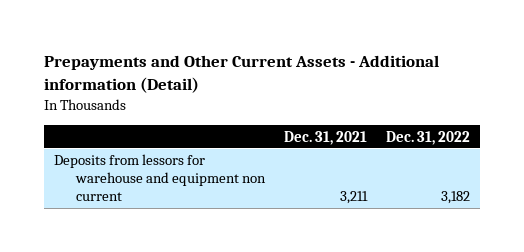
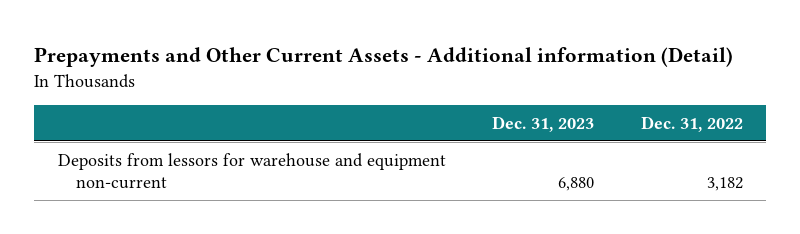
- | Dec. 31, 2021 | Dec. 31, 2022
+ | Dec. 31, 2023 | Dec. 31, 2022
- Deposits from lessors for warehouse and equipment non current | 3,211 | 3,182
+ Deposits from lessors for warehouse and equipment non-current | 6,880 | 3,182

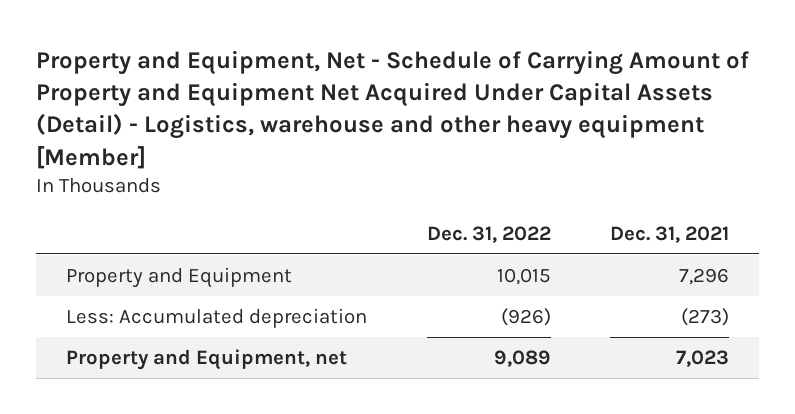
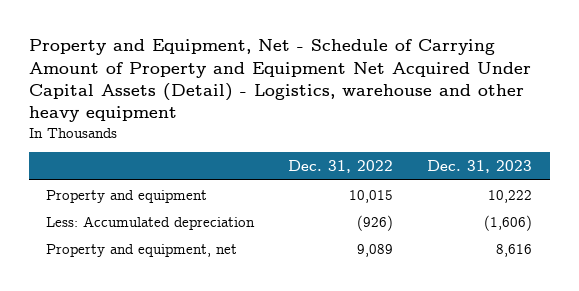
- Property and Equipment, Net - Schedule of Carrying Amount of Property and Equipment Net Acquired Under Capital Assets (Detail) - Logistics, warehouse and other heavy equipment [Member]
+ Property and Equipment, Net - Schedule of Carrying Amount of Property and Equipment Net Acquired Under Capital Assets (Detail) - Logistics, warehouse and other heavy equipment
- | Dec. 31, 2022 | Dec. 31, 2021
+ | Dec. 31, 2022 | Dec. 31, 2023
- Property and Equipment | 10,015 | 7,296
+ Property and equipment | 10,015 | 10,222
- Property and Equipment, net | 9,089 | 7,023
+ Property and equipment, net | 9,089 | 8,616

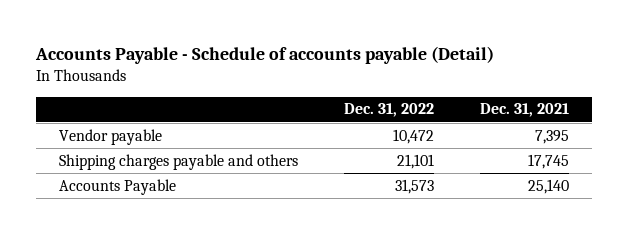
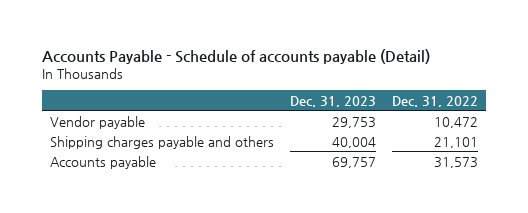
- | Dec. 31, 2022 | Dec. 31, 2021
+ | Dec. 31, 2023 | Dec. 31, 2022
- Accounts Payable | 31,573 | 25,140
+ Accounts payable | 69,757 | 31,573

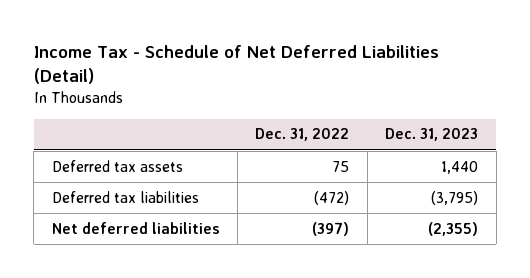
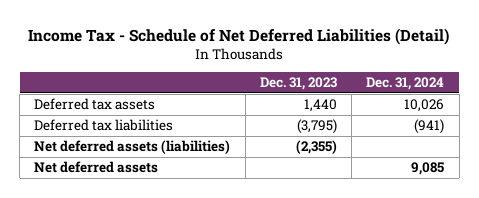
- | Dec. 31, 2022 | Dec. 31, 2023
+ | Dec. 31, 2023 | Dec. 31, 2024
- Net deferred liabilities | (397) | (2,355)
+ Net deferred assets (liabilities) | (2,355) |
+ Net deferred assets | | 9,085

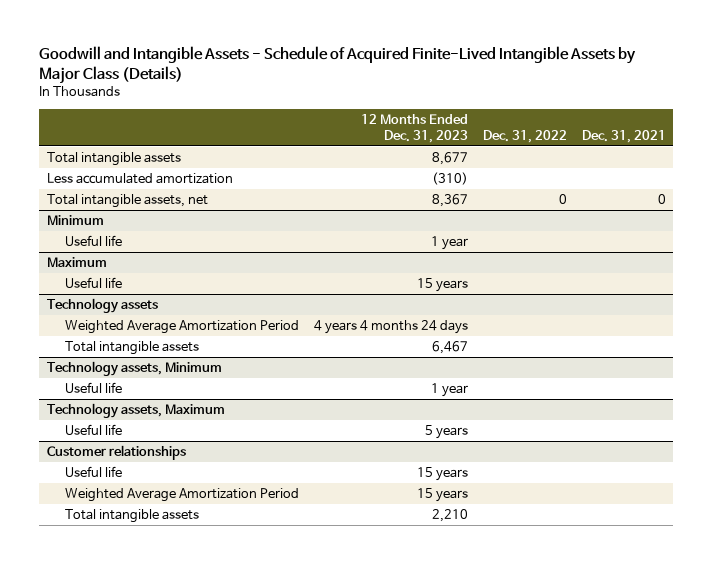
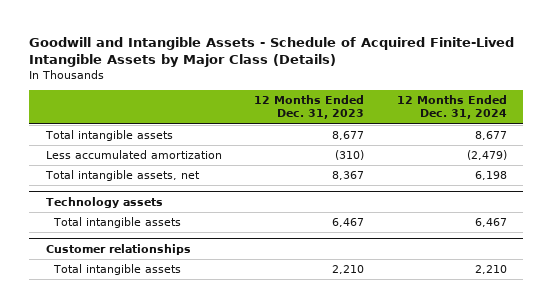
- | 12 Months Ended Dec. 31, 2023 | Dec. 31, 2022 | Dec. 31, 2021
+ | 12 Months Ended Dec. 31, 2023 | 12 Months Ended Dec. 31, 2024
- Minimum
- Useful life | 1 year | |
- Maximum
- Useful life | 15 years | |
@ Technology assets
- Weighted Average Amortization Period | 4 years 4 months 24 days | |
- Technology assets, Minimum
- Useful life | 1 year | |
- Technology assets, Maximum
- Useful life | 5 years | |
@ Customer relationships
- Useful life | 15 years | |
- Weighted Average Amortization Period | 15 years | |

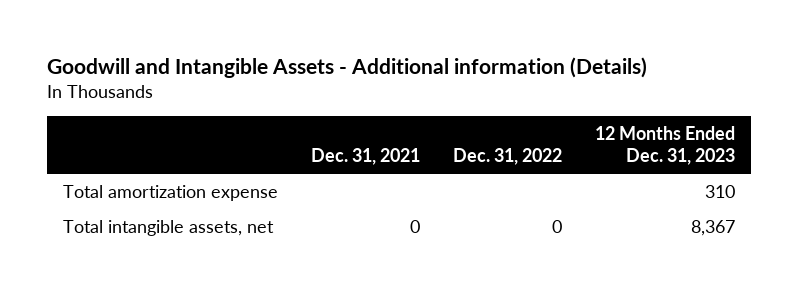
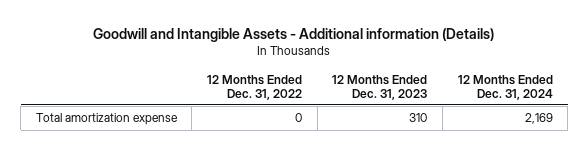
- | Dec. 31, 2021 | Dec. 31, 2022 | 12 Months Ended Dec. 31, 2023
+ | 12 Months Ended Dec. 31, 2022 | 12 Months Ended Dec. 31, 2023 | 12 Months Ended Dec. 31, 2024
- Total intangible assets, net | 0 | 0 | 8,367

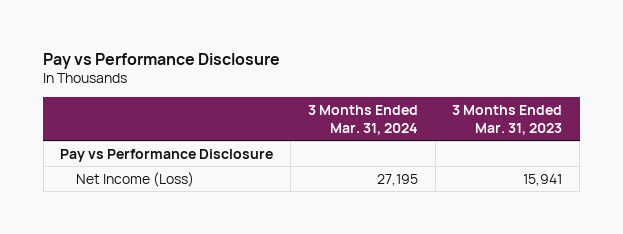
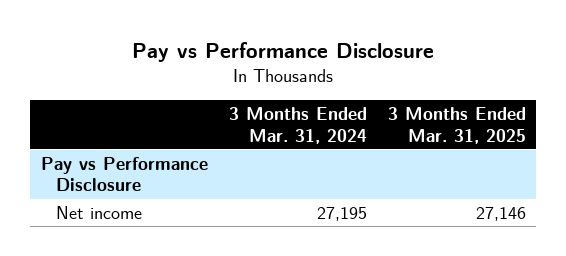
- | 3 Months Ended Mar. 31, 2024 | 3 Months Ended Mar. 31, 2023
+ | 3 Months Ended Mar. 31, 2024 | 3 Months Ended Mar. 31, 2025
- Net Income (Loss) | 27,195 | 15,941
+ Net income | 27,195 | 27,146

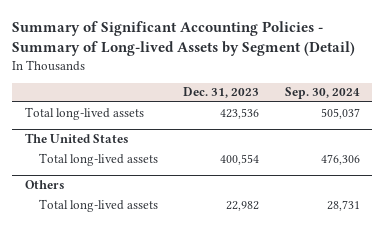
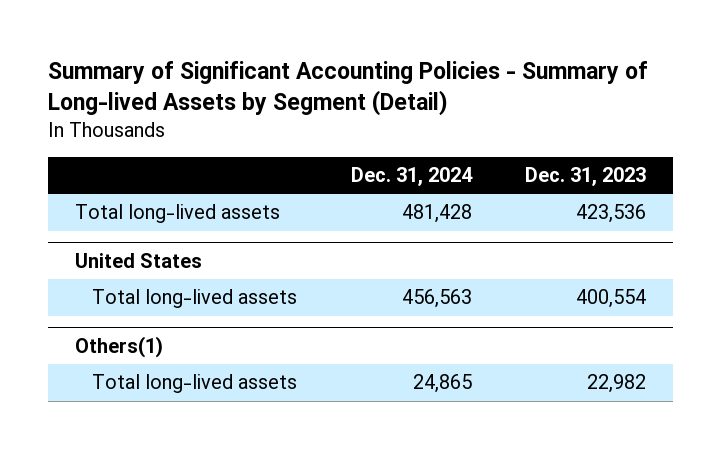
- | Dec. 31, 2023 | Sep. 30, 2024
+ | Dec. 31, 2024 | Dec. 31, 2023
- The United States
+ United States
- Others
+ Others(1)

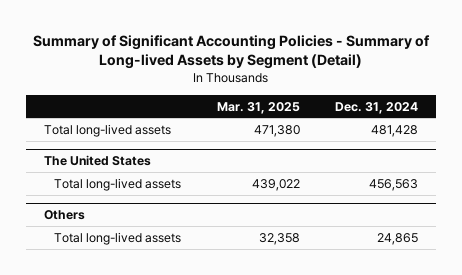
- | Dec. 31, 2024 | Dec. 31, 2023
+ | Mar. 31, 2025 | Dec. 31, 2024
- United States
+ The United States
- Others(1)
+ Others

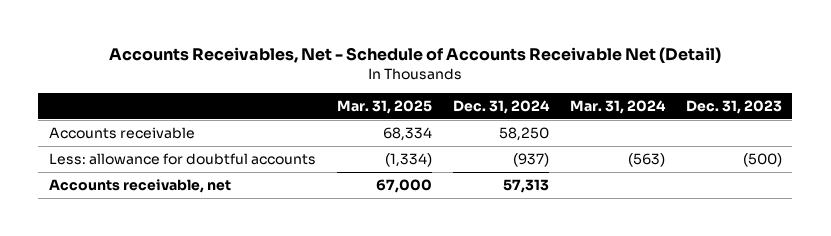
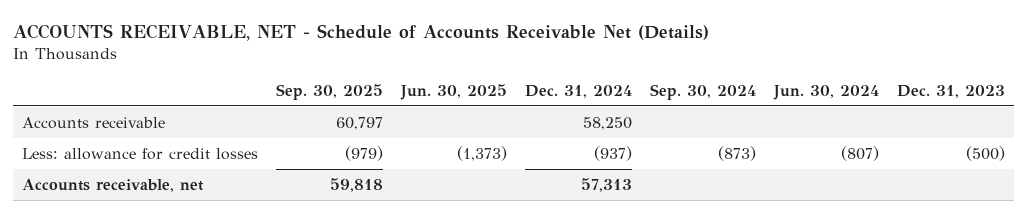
- Accounts Receivables, Net - Schedule of Accounts Receivable Net (Detail)
+ ACCOUNTS RECEIVABLE, NET - Schedule of Accounts Receivable Net (Details)
- | Mar. 31, 2025 | Dec. 31, 2024 | Mar. 31, 2024 | Dec. 31, 2023
+ | Sep. 30, 2025 | Jun. 30, 2025 | Dec. 31, 2024 | Sep. 30, 2024 | Jun. 30, 2024 | Dec. 31, 2023
- Less: allowance for doubtful accounts | (1,334) | (937) | (563) | (500)
+ Less: allowance for credit losses | (979) | (1,373) | (937) | (873) | (807) | (500)

